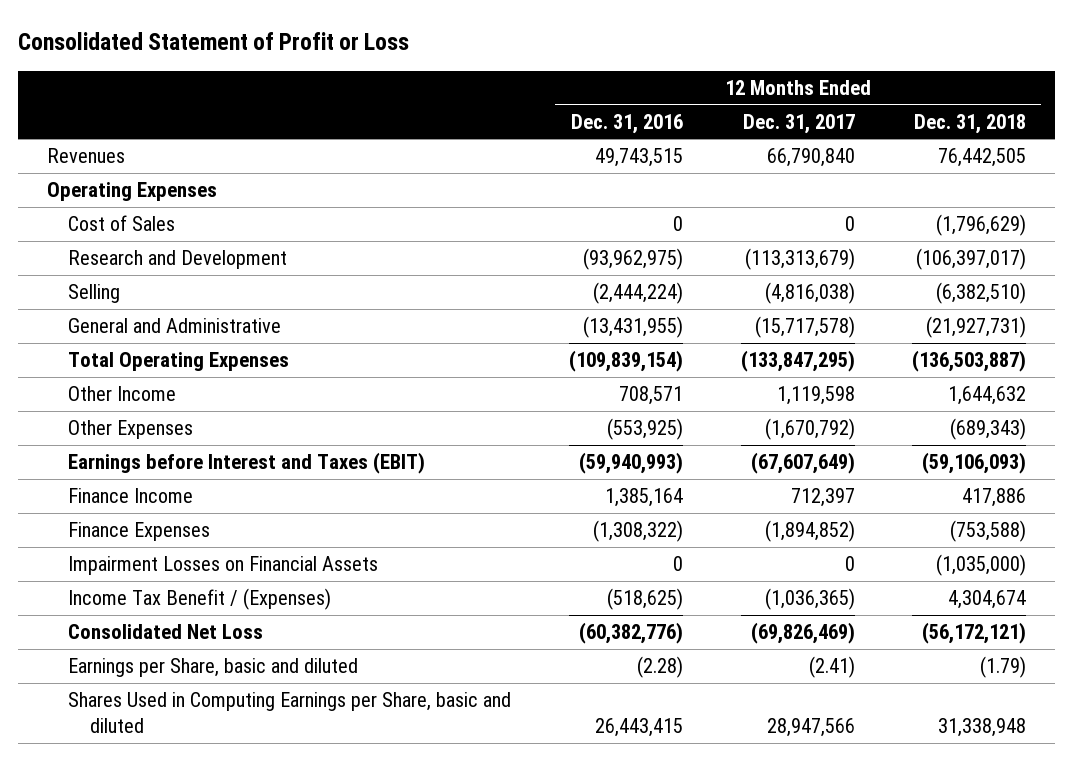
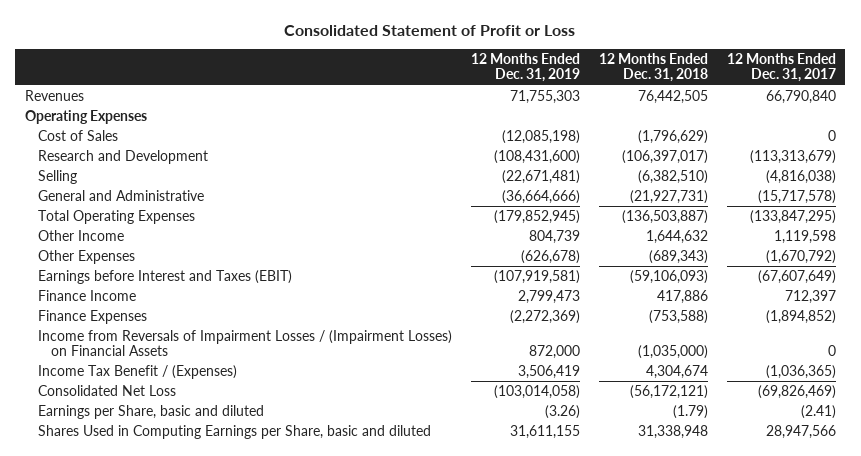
- | 12 Months Ended Dec. 31, 2016 | 12 Months Ended Dec. 31, 2017 | 12 Months Ended Dec. 31, 2018
+ | 12 Months Ended Dec. 31, 2019 | 12 Months Ended Dec. 31, 2018 | 12 Months Ended Dec. 31, 2017
- Impairment Losses on Financial Assets | 0 | 0 | (1,035,000)
+ Income from Reversals of Impairment Losses / (Impairment Losses) on Financial Assets | 872,000 | (1,035,000) | 0

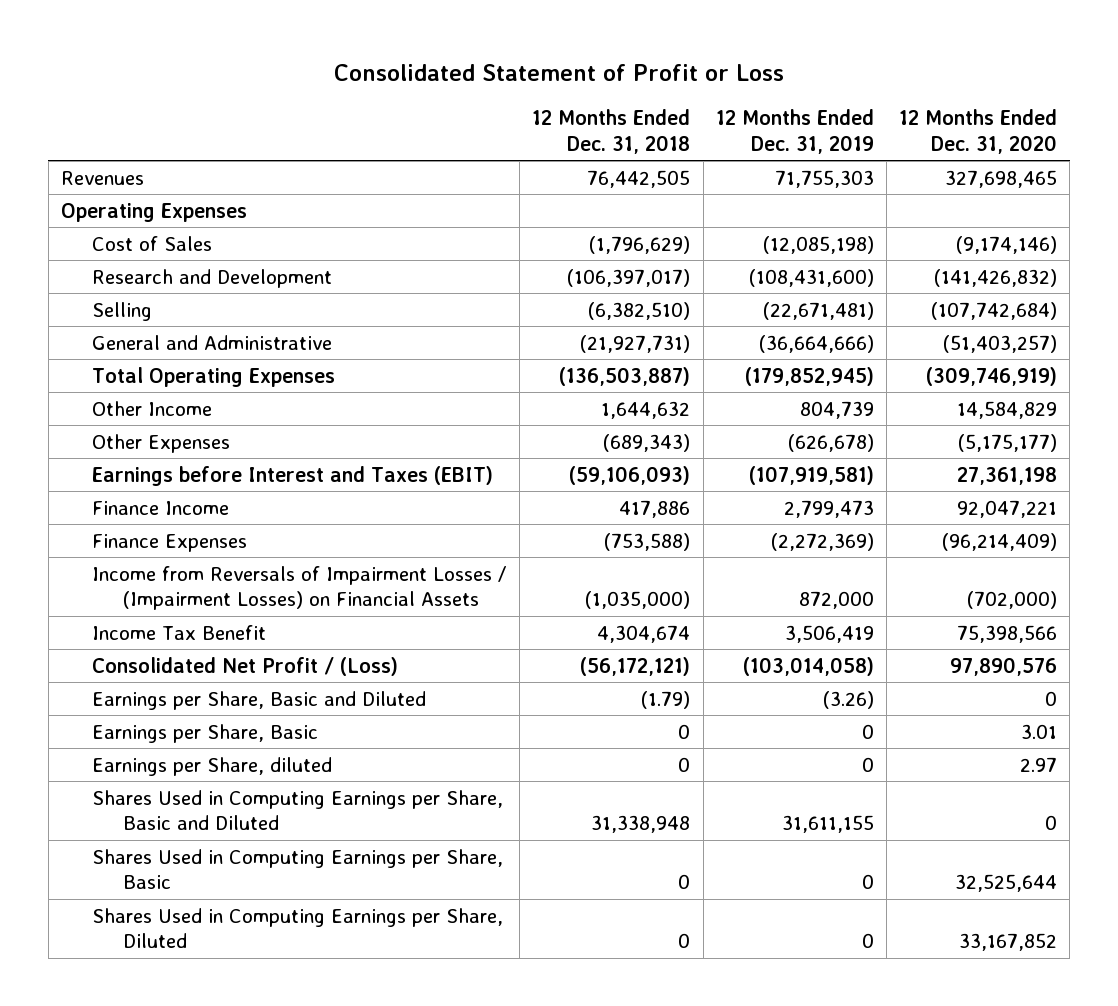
- | 12 Months Ended Dec. 31, 2019 | 12 Months Ended Dec. 31, 2018 | 12 Months Ended Dec. 31, 2017
+ | 12 Months Ended Dec. 31, 2018 | 12 Months Ended Dec. 31, 2019 | 12 Months Ended Dec. 31, 2020
- Income Tax Benefit / (Expenses) | 3,506,419 | 4,304,674 | (1,036,365)
- Consolidated Net Loss | (103,014,058) | (56,172,121) | (69,826,469)
- Earnings per Share, basic and diluted | (3.26) | (1.79) | (2.41)
- Shares Used in Computing Earnings per Share, basic and diluted | 31,611,155 | 31,338,948 | 28,947,566
+ Income Tax Benefit | 4,304,674 | 3,506,419 | 75,398,566
+ Consolidated Net Profit / (Loss) | (56,172,121) | (103,014,058) | 97,890,576
+ Earnings per Share, Basic and Diluted | (1.79) | (3.26) | 0
+ Earnings per Share, Basic | 0 | 0 | 3.01
+ Earnings per Share, diluted | 0 | 0 | 2.97
+ Shares Used in Computing Earnings per Share, Basic and Diluted | 31,338,948 | 31,611,155 | 0
+ Shares Used in Computing Earnings per Share, Basic | 0 | 0 | 32,525,644
+ Shares Used in Computing Earnings per Share, Diluted | 0 | 0 | 33,167,852

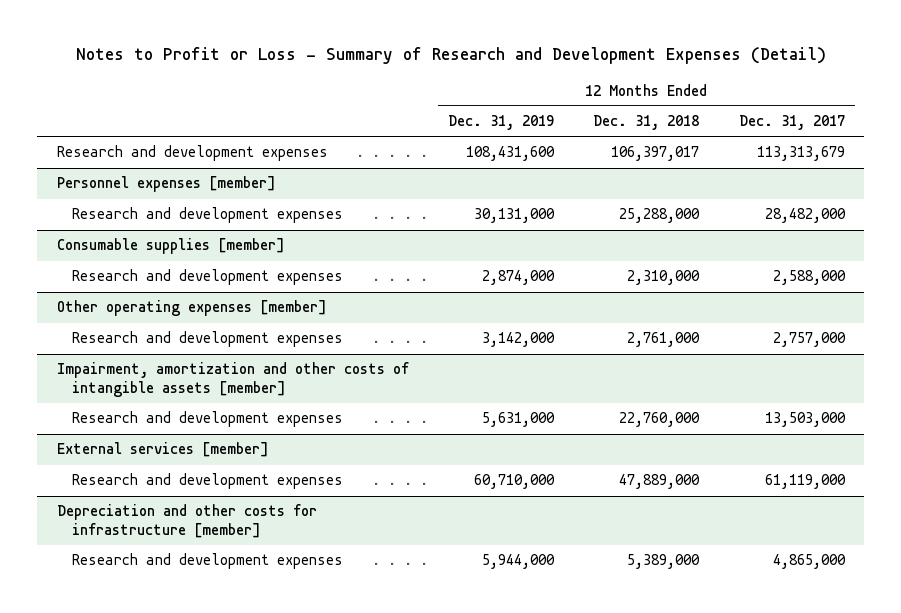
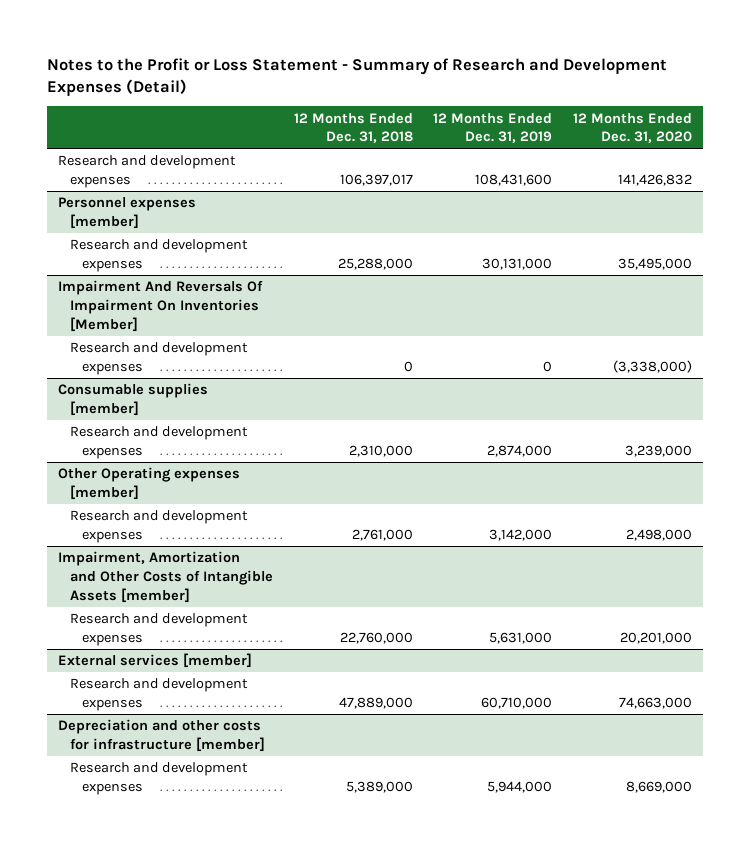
- Notes to Profit or Loss - Summary of Research and Development Expenses (Detail)
+ Notes to the Profit or Loss Statement - Summary of Research and Development Expenses (Detail)
- | 12 Months Ended Dec. 31, 2019 | 12 Months Ended Dec. 31, 2018 | 12 Months Ended Dec. 31, 2017
+ | 12 Months Ended Dec. 31, 2018 | 12 Months Ended Dec. 31, 2019 | 12 Months Ended Dec. 31, 2020
+ Impairment And Reversals Of Impairment On Inventories [Member]
+ Research and development expenses | 0 | 0 | (3,338,000)
- Other operating expenses [member]
+ Other Operating expenses [member]
- Impairment, amortization and other costs of intangible assets [member]
+ Impairment, Amortization and Other Costs of Intangible Assets [member]

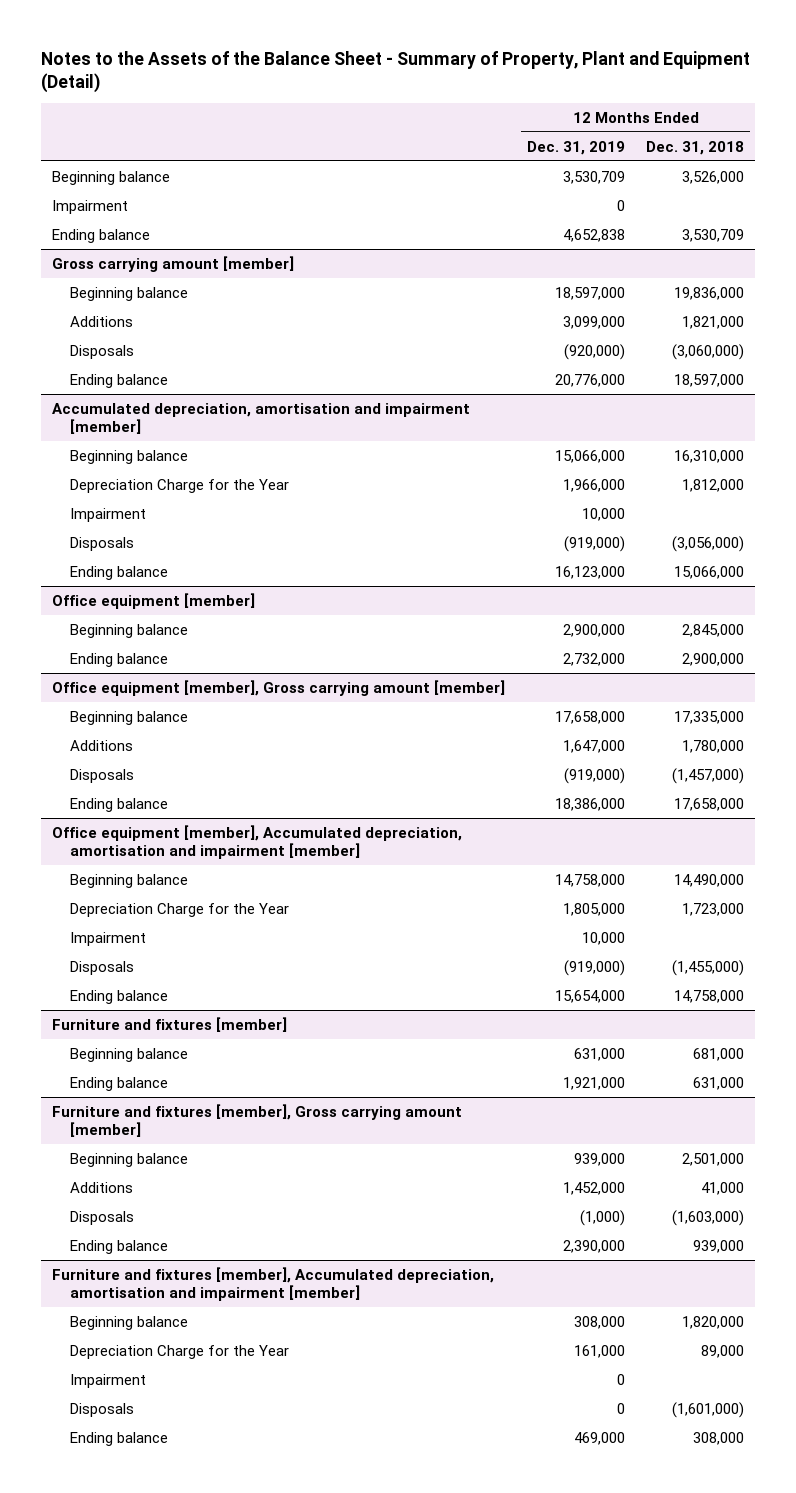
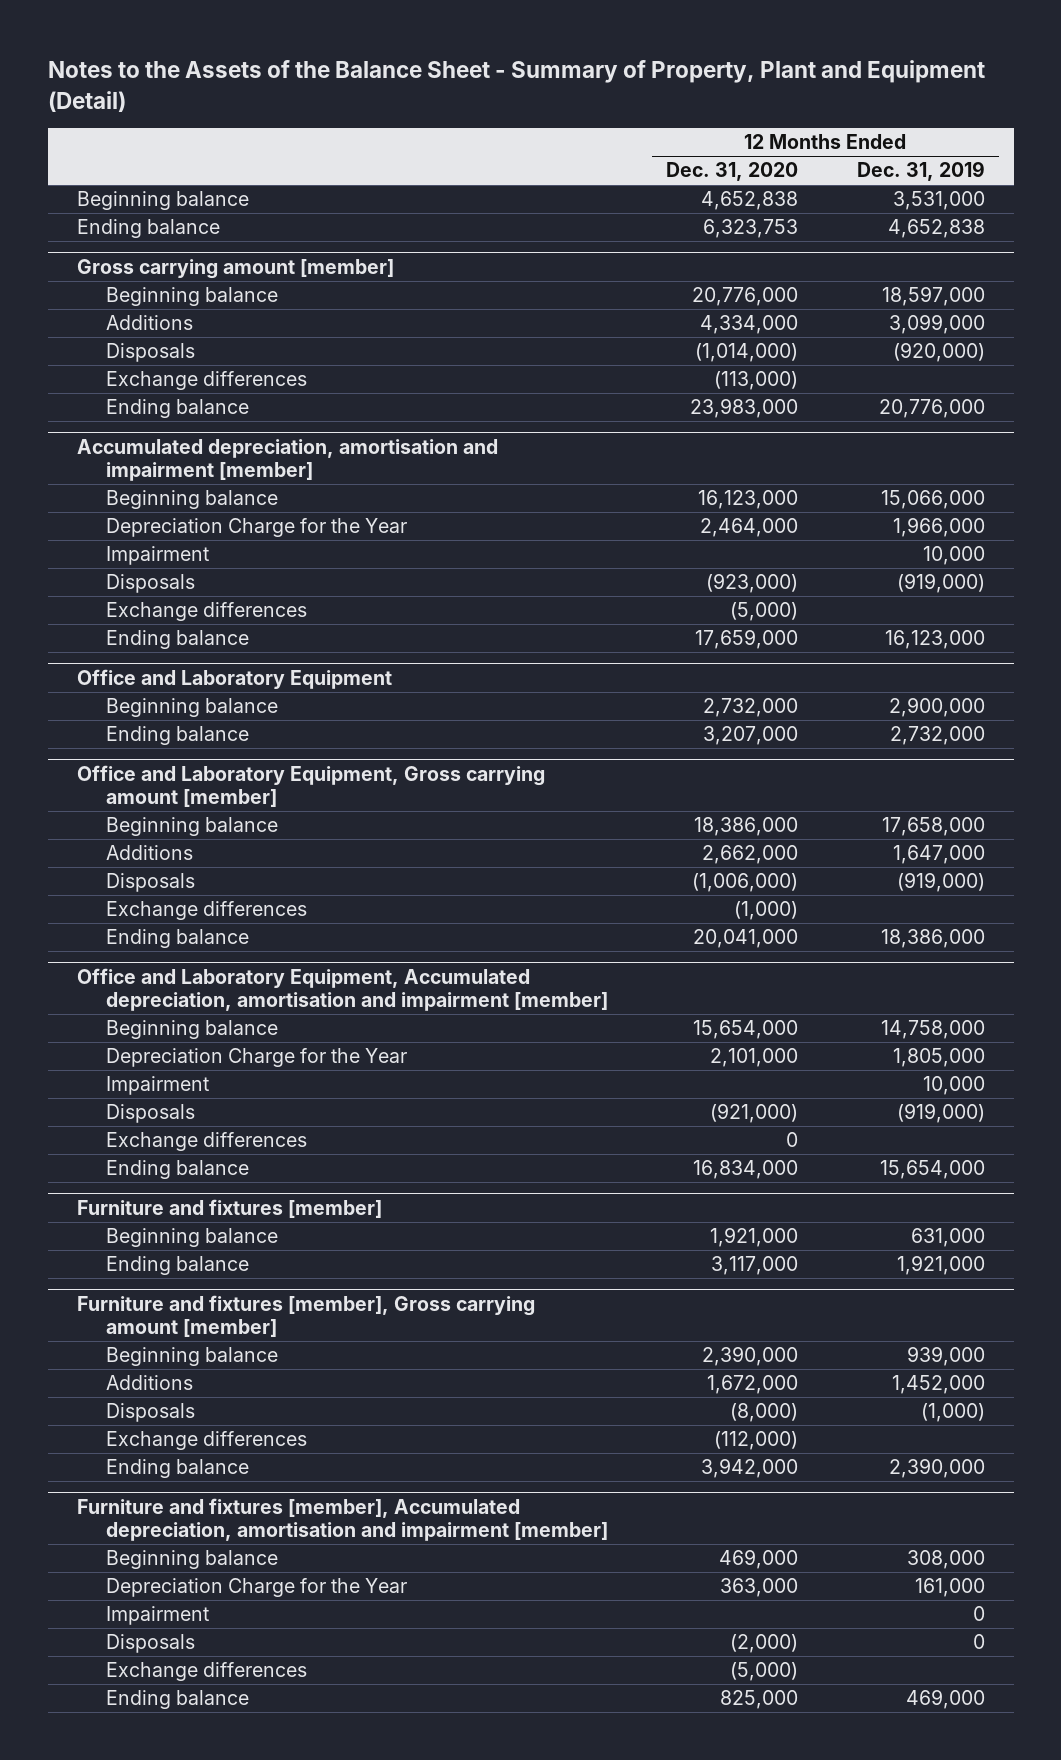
- | 12 Months Ended Dec. 31, 2019 | 12 Months Ended Dec. 31, 2018
+ | 12 Months Ended Dec. 31, 2020 | 12 Months Ended Dec. 31, 2019
- Beginning balance | 3,530,709 | 3,526,000
- Impairment | 0 |
+ Beginning balance | 4,652,838 | 3,531,000
@ Gross carrying amount [member]
+ Exchange differences | (113,000) |
@ Accumulated depreciation, amortisation and impairment [member]
+ Exchange differences | (5,000) |
- Office equipment [member]
+ Office and Laboratory Equipment
- Office equipment [member], Gross carrying amount [member]
+ Office and Laboratory Equipment, Gross carrying amount [member]
+ Exchange differences | (1,000) |
- Office equipment [member], Accumulated depreciation, amortisation and impairment [member]
+ Office and Laboratory Equipment, Accumulated depreciation, amortisation and impairment [member]
+ Exchange differences | 0 |
@ Furniture and fixtures [member], Gross carrying amount [member]
+ Exchange differences | (112,000) |
@ Furniture and fixtures [member], Accumulated depreciation, amortisation and impairment [member]
+ Exchange differences | (5,000) |

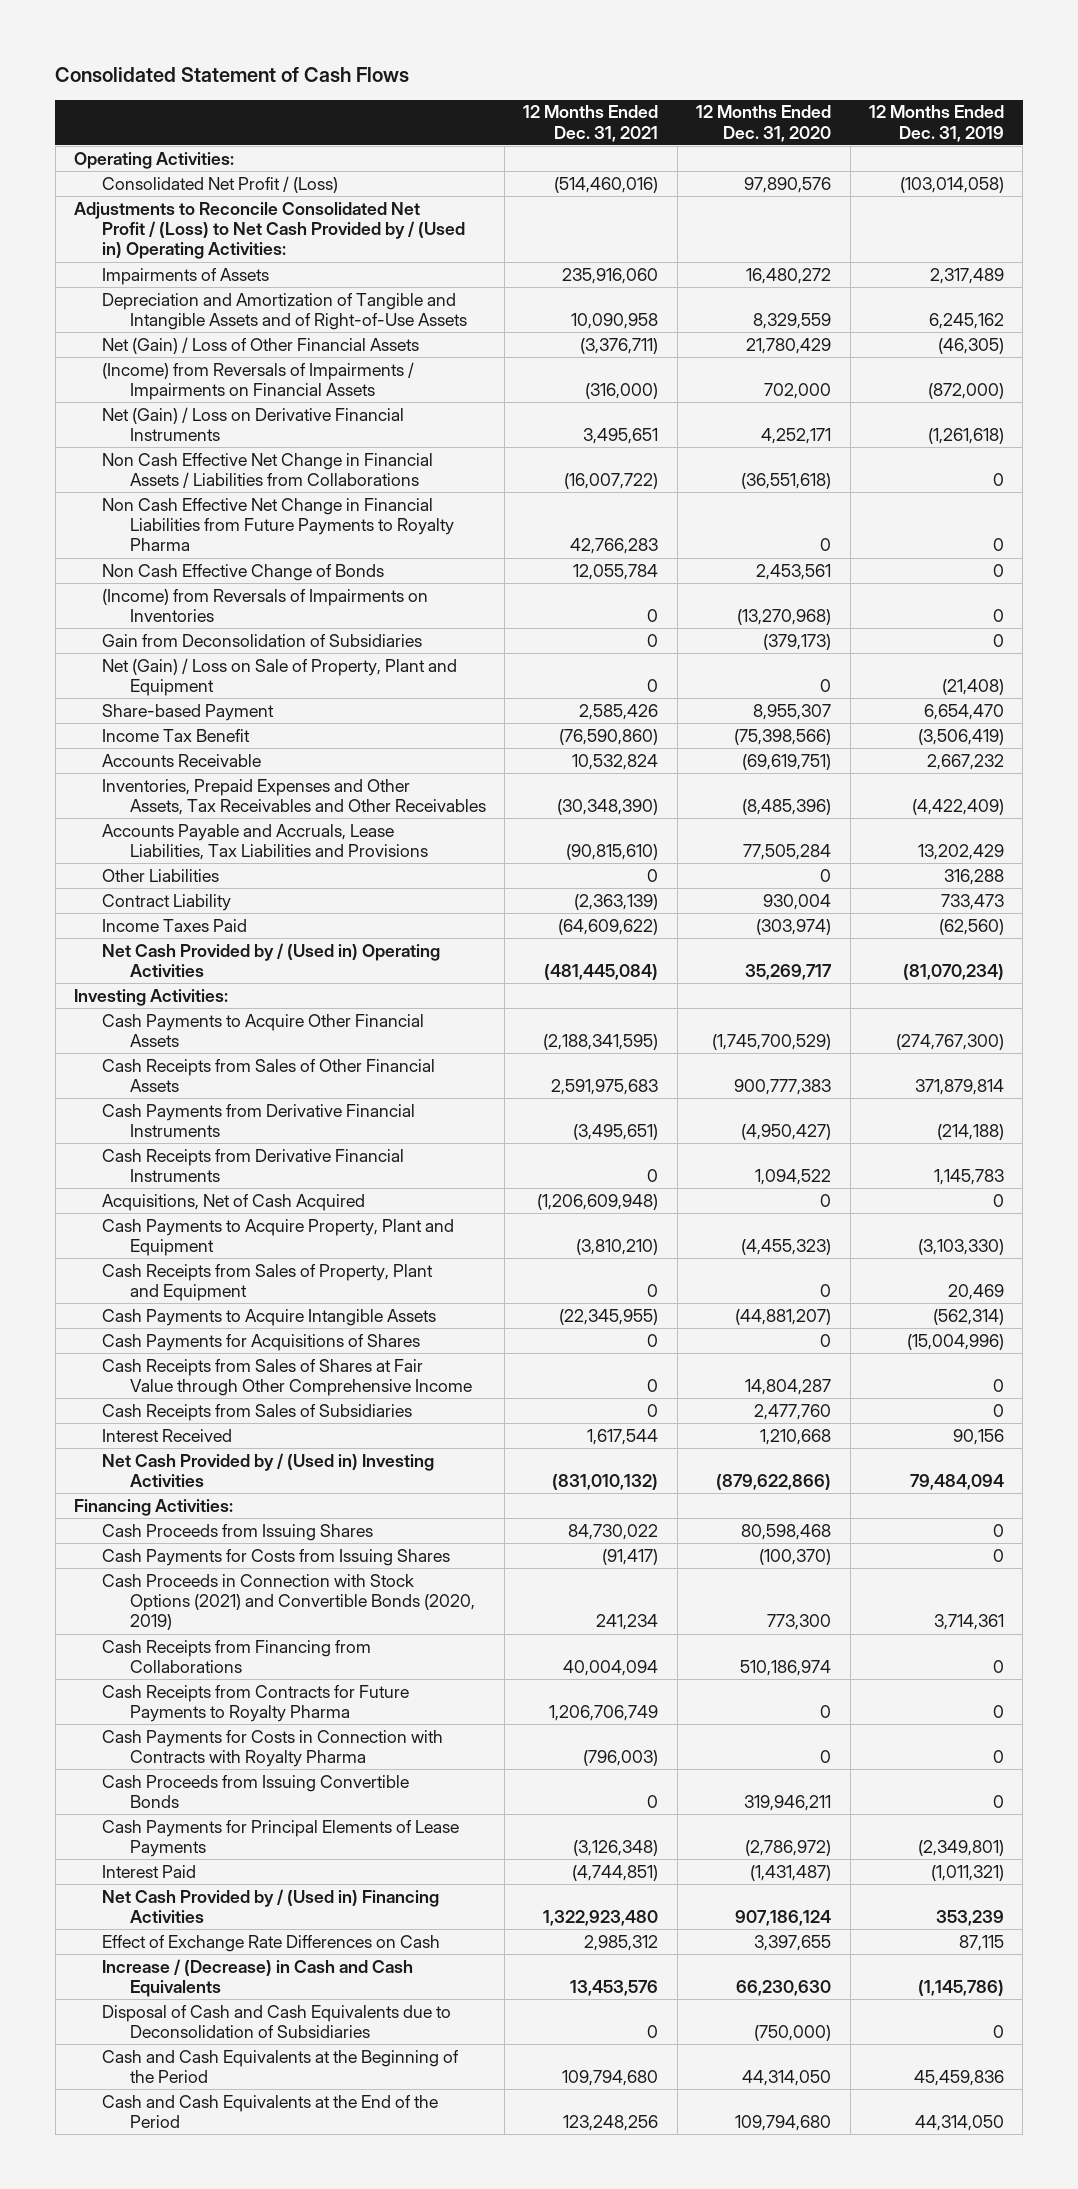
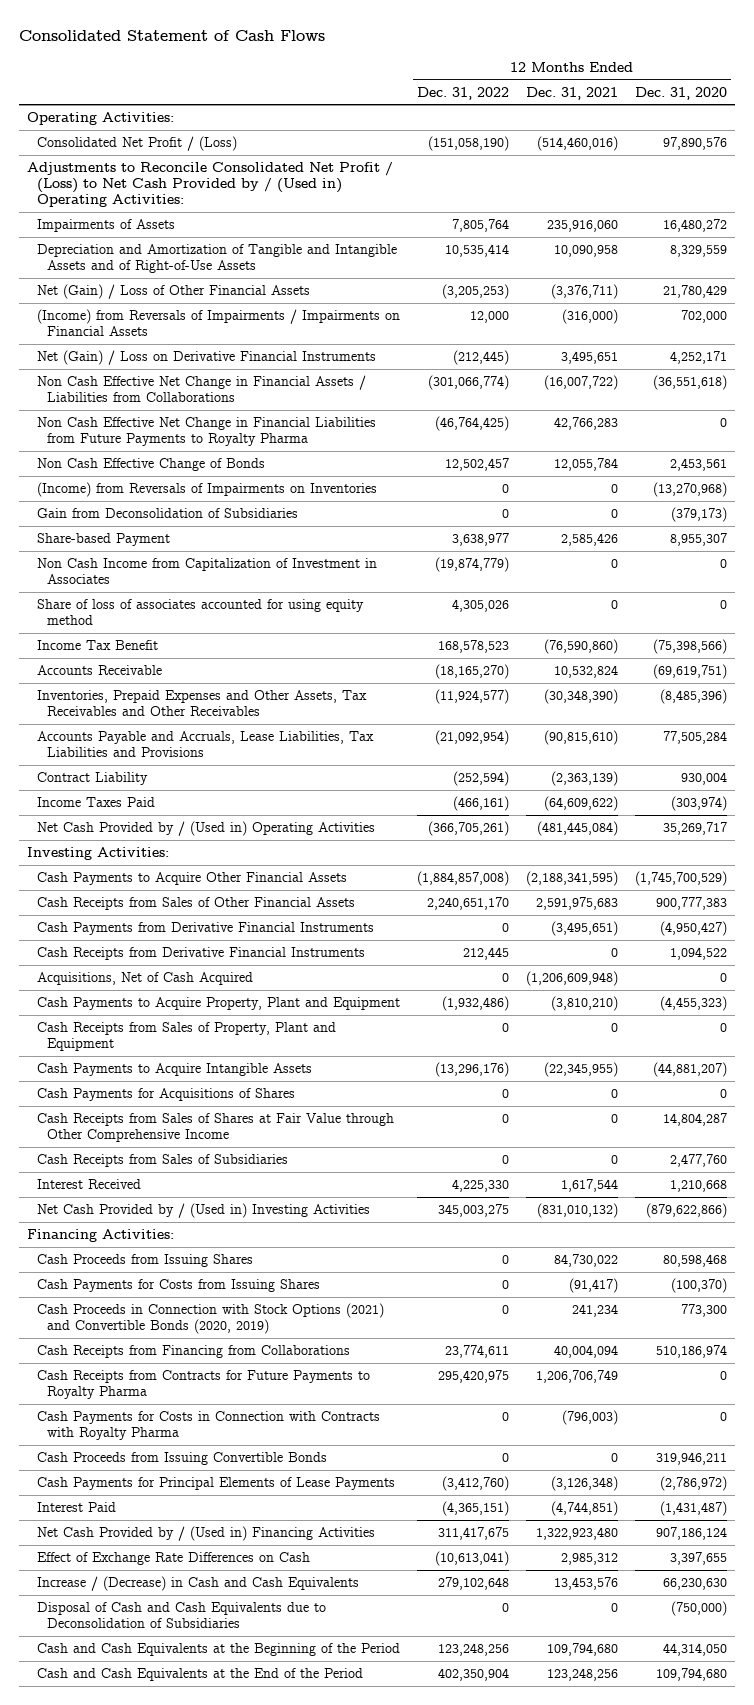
- | 12 Months Ended Dec. 31, 2021 | 12 Months Ended Dec. 31, 2020 | 12 Months Ended Dec. 31, 2019
+ | 12 Months Ended Dec. 31, 2022 | 12 Months Ended Dec. 31, 2021 | 12 Months Ended Dec. 31, 2020
- Net (Gain) / Loss on Sale of Property, Plant and Equipment | 0 | 0 | (21,408)
+ Non Cash Income from Capitalization of Investment in Associates | (19,874,779) | 0 | 0
+ Share of loss of associates accounted for using equity method | 4,305,026 | 0 | 0
- Other Liabilities | 0 | 0 | 316,288

